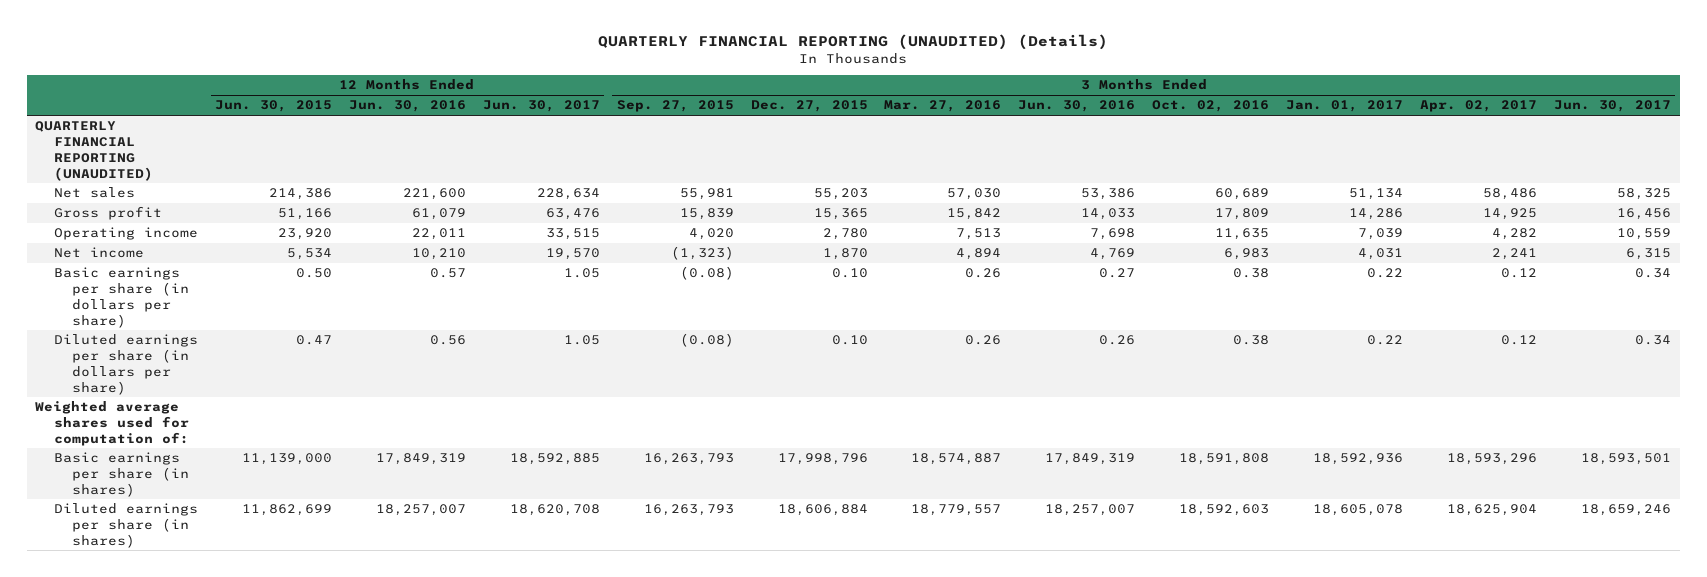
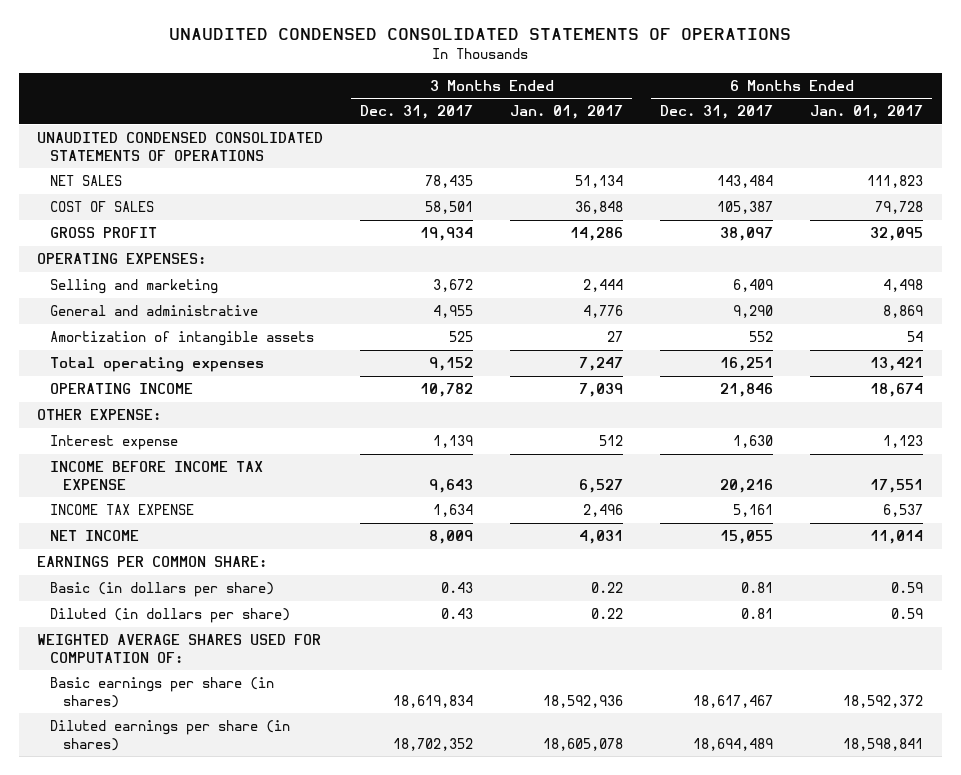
- QUARTERLY FINANCIAL REPORTING (UNAUDITED) (Details)
+ UNAUDITED CONDENSED CONSOLIDATED STATEMENTS OF OPERATIONS
- | 12 Months Ended Jun. 30, 2015 | 12 Months Ended Jun. 30, 2016 | 12 Months Ended Jun. 30, 2017 | 3 Months Ended Sep. 27, 2015 | 3 Months Ended Dec. 27, 2015 | 3 Months Ended Mar. 27, 2016 | 3 Months Ended Jun. 30, 2016 | 3 Months Ended Oct. 02, 2016 | 3 Months Ended Jan. 01, 2017 | 3 Months Ended Apr. 02, 2017 | 3 Months Ended Jun. 30, 2017
+ | 3 Months Ended Dec. 31, 2017 | 3 Months Ended Jan. 01, 2017 | 6 Months Ended Dec. 31, 2017 | 6 Months Ended Jan. 01, 2017
- QUARTERLY FINANCIAL REPORTING (UNAUDITED)
- Net sales | 214,386 | 221,600 | 228,634 | 55,981 | 55,203 | 57,030 | 53,386 | 60,689 | 51,134 | 58,486 | 58,325
- Gross profit | 51,166 | 61,079 | 63,476 | 15,839 | 15,365 | 15,842 | 14,033 | 17,809 | 14,286 | 14,925 | 16,456
- Operating income | 23,920 | 22,011 | 33,515 | 4,020 | 2,780 | 7,513 | 7,698 | 11,635 | 7,039 | 4,282 | 10,559
- Net income | 5,534 | 10,210 | 19,570 | (1,323) | 1,870 | 4,894 | 4,769 | 6,983 | 4,031 | 2,241 | 6,315
- Basic earnings per share (in dollars per share) | 0.50 | 0.57 | 1.05 | (0.08) | 0.10 | 0.26 | 0.27 | 0.38 | 0.22 | 0.12 | 0.34
- Diluted earnings per share (in dollars per share) | 0.47 | 0.56 | 1.05 | (0.08) | 0.10 | 0.26 | 0.26 | 0.38 | 0.22 | 0.12 | 0.34
- Weighted average shares used for computation of:
+ UNAUDITED CONDENSED CONSOLIDATED STATEMENTS OF OPERATIONS
+ NET SALES | 78,435 | 51,134 | 143,484 | 111,823
+ COST OF SALES | 58,501 | 36,848 | 105,387 | 79,728
+ GROSS PROFIT | 19,934 | 14,286 | 38,097 | 32,095
+ OPERATING EXPENSES:
+ Selling and marketing | 3,672 | 2,444 | 6,409 | 4,498
+ General and administrative | 4,955 | 4,776 | 9,290 | 8,869
+ Amortization of intangible assets | 525 | 27 | 552 | 54
+ Total operating expenses | 9,152 | 7,247 | 16,251 | 13,421
+ OPERATING INCOME | 10,782 | 7,039 | 21,846 | 18,674
+ OTHER EXPENSE:
+ Interest expense | 1,139 | 512 | 1,630 | 1,123
+ INCOME BEFORE INCOME TAX EXPENSE | 9,643 | 6,527 | 20,216 | 17,551
+ INCOME TAX EXPENSE | 1,634 | 2,496 | 5,161 | 6,537
+ NET INCOME | 8,009 | 4,031 | 15,055 | 11,014
+ EARNINGS PER COMMON SHARE:
+ Basic (in dollars per share) | 0.43 | 0.22 | 0.81 | 0.59
+ Diluted (in dollars per share) | 0.43 | 0.22 | 0.81 | 0.59
+ WEIGHTED AVERAGE SHARES USED FOR COMPUTATION OF:

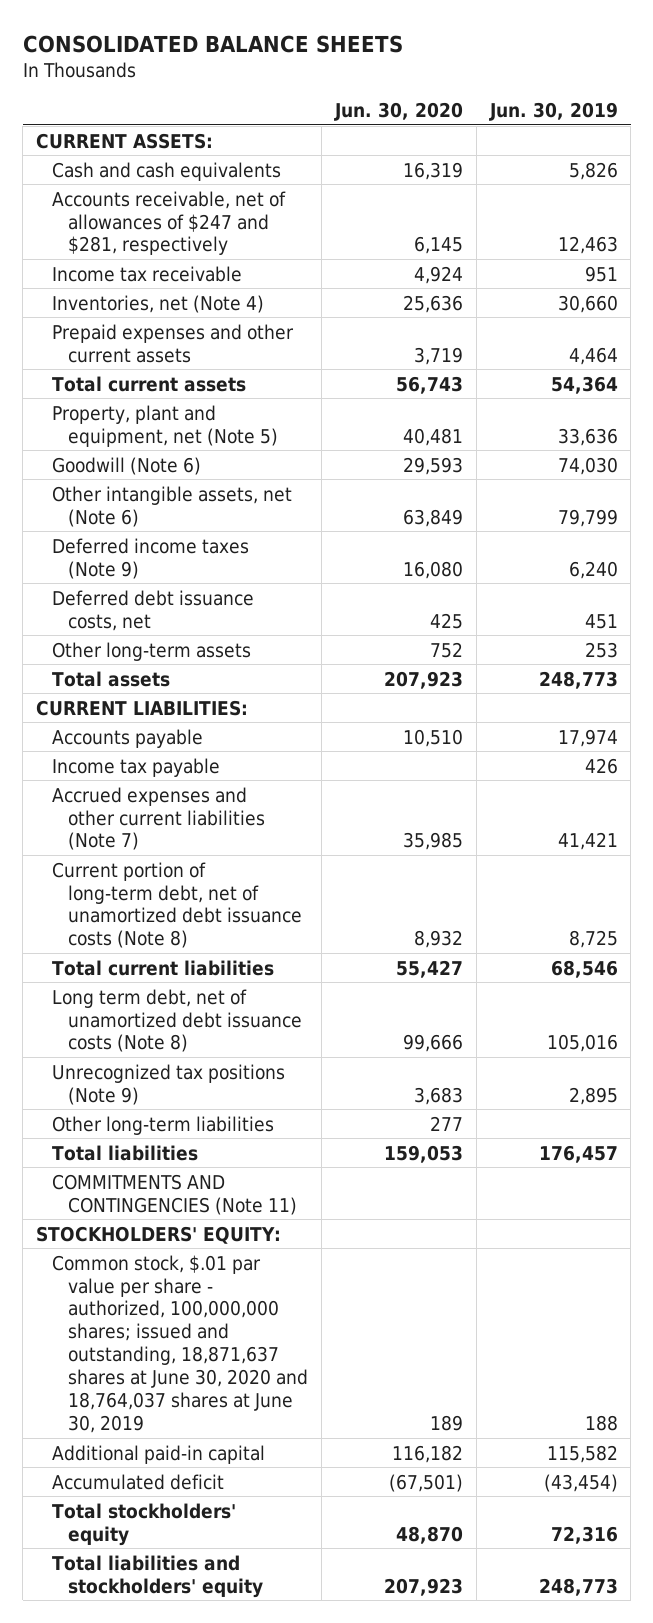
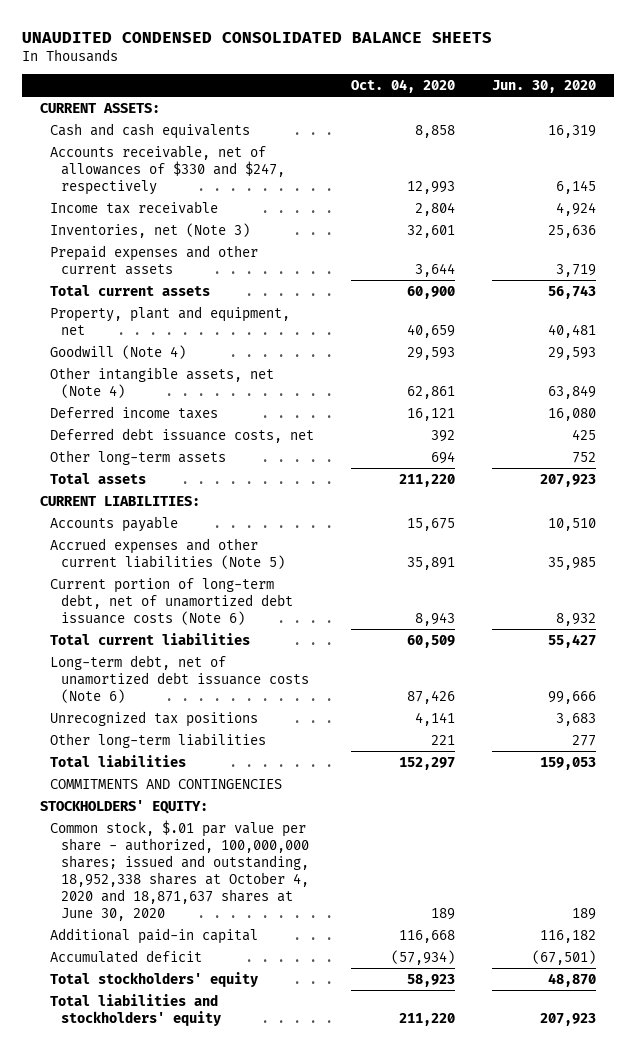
- CONSOLIDATED BALANCE SHEETS
+ UNAUDITED CONDENSED CONSOLIDATED BALANCE SHEETS
- | Jun. 30, 2020 | Jun. 30, 2019
+ | Oct. 04, 2020 | Jun. 30, 2020
- Accounts receivable, net of allowances of $247 and $281, respectively | 6,145 | 12,463
+ Accounts receivable, net of allowances of $330 and $247, respectively | 12,993 | 6,145
- Inventories, net (Note 4) | 25,636 | 30,660
+ Inventories, net (Note 3) | 32,601 | 25,636
- Property, plant and equipment, net (Note 5) | 40,481 | 33,636
- Goodwill (Note 6) | 29,593 | 74,030
- Other intangible assets, net (Note 6) | 63,849 | 79,799
- Deferred income taxes (Note 9) | 16,080 | 6,240
+ Property, plant and equipment, net | 40,659 | 40,481
+ Goodwill (Note 4) | 29,593 | 29,593
+ Other intangible assets, net (Note 4) | 62,861 | 63,849
+ Deferred income taxes | 16,121 | 16,080
- Income tax payable | | 426
- Accrued expenses and other current liabilities (Note 7) | 35,985 | 41,421
- Current portion of long-term debt, net of unamortized debt issuance costs (Note 8) | 8,932 | 8,725
+ Accrued expenses and other current liabilities (Note 5) | 35,891 | 35,985
+ Current portion of long-term debt, net of unamortized debt issuance costs (Note 6) | 8,943 | 8,932
- Long term debt, net of unamortized debt issuance costs (Note 8) | 99,666 | 105,016
- Unrecognized tax positions (Note 9) | 3,683 | 2,895
+ Long-term debt, net of unamortized debt issuance costs (Note 6) | 87,426 | 99,666
+ Unrecognized tax positions | 4,141 | 3,683
- COMMITMENTS AND CONTINGENCIES (Note 11)
+ COMMITMENTS AND CONTINGENCIES
- Common stock, $.01 par value per share - authorized, 100,000,000 shares; issued and outstanding, 18,871,637 shares at June 30, 2020 and 18,764,037 shares at June 30, 2019 | 189 | 188
+ Common stock, $.01 par value per share - authorized, 100,000,000 shares; issued and outstanding, 18,952,338 shares at October 4, 2020 and 18,871,637 shares at June 30, 2020 | 189 | 189

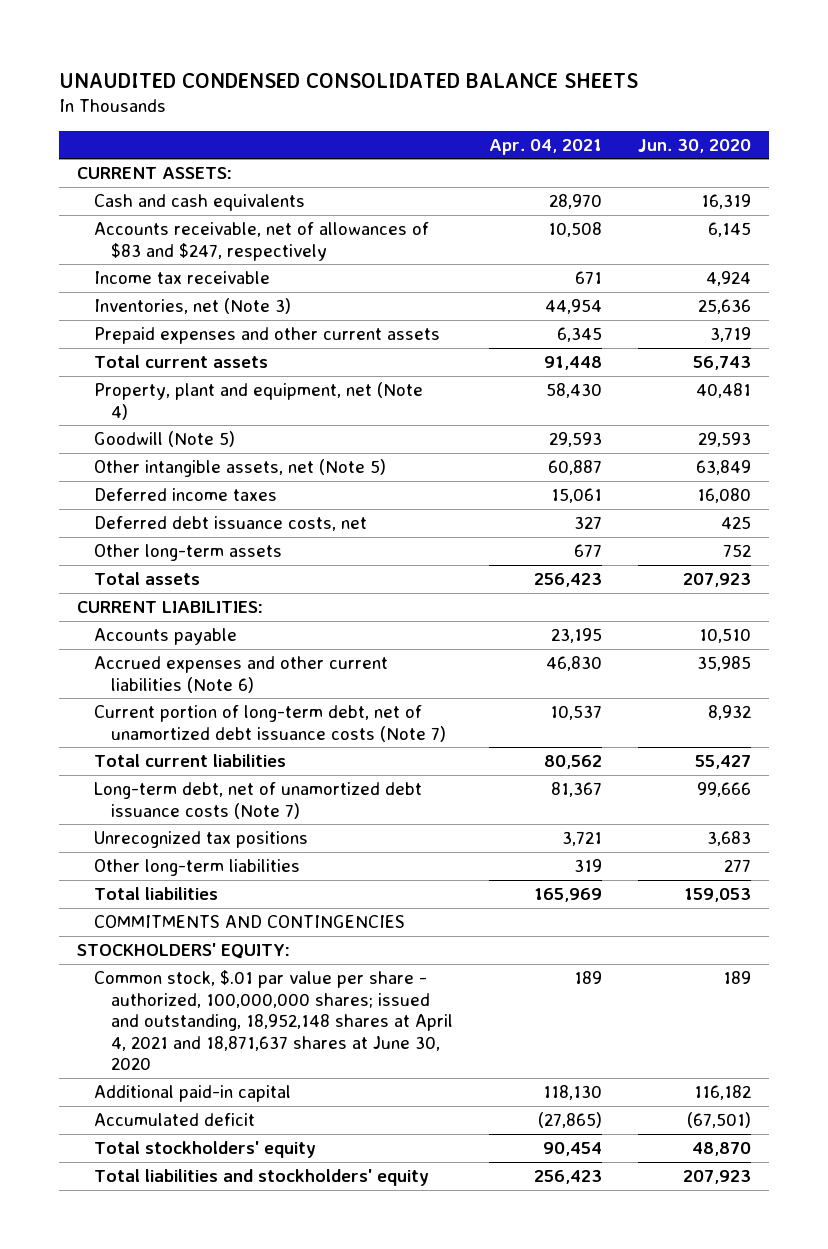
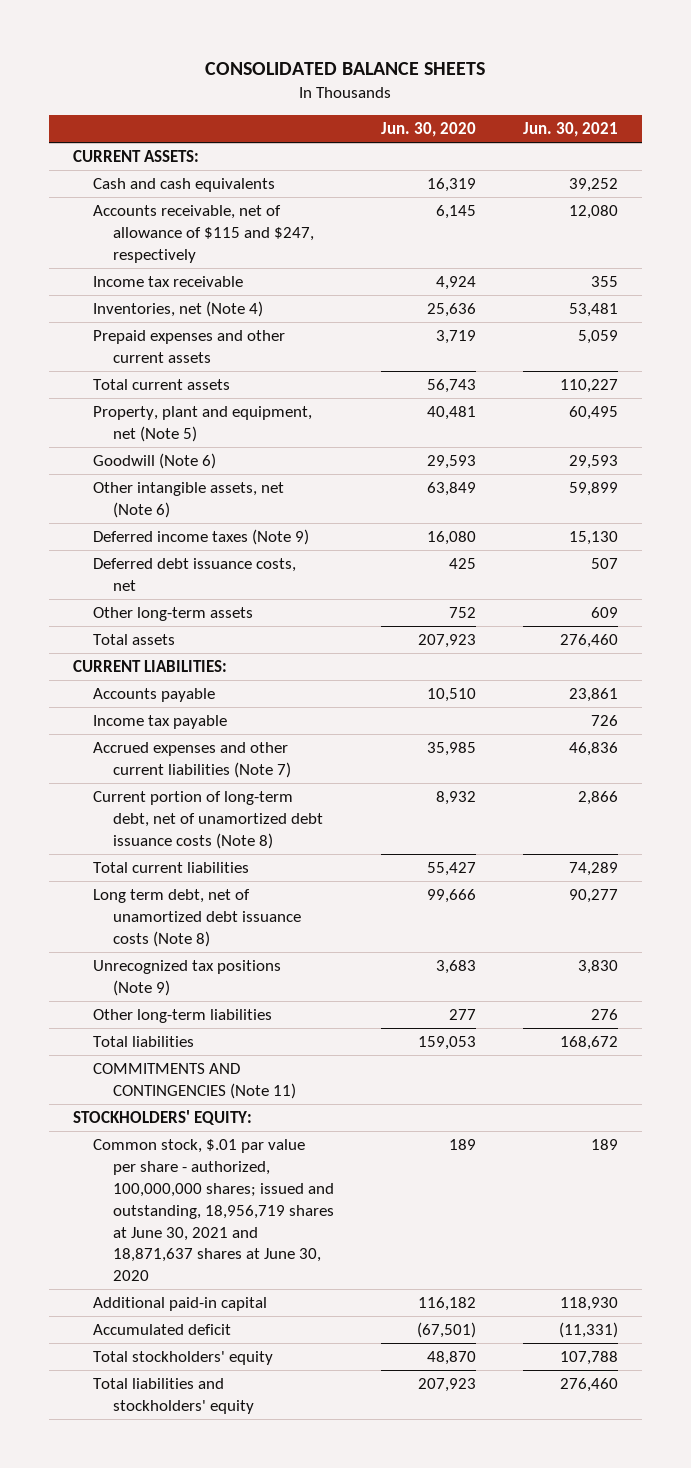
- UNAUDITED CONDENSED CONSOLIDATED BALANCE SHEETS
+ CONSOLIDATED BALANCE SHEETS
- | Apr. 04, 2021 | Jun. 30, 2020
+ | Jun. 30, 2020 | Jun. 30, 2021
- Accounts receivable, net of allowances of $83 and $247, respectively | 10,508 | 6,145
+ Accounts receivable, net of allowance of $115 and $247, respectively | 6,145 | 12,080
- Inventories, net (Note 3) | 44,954 | 25,636
+ Inventories, net (Note 4) | 25,636 | 53,481
- Property, plant and equipment, net (Note 4) | 58,430 | 40,481
- Goodwill (Note 5) | 29,593 | 29,593
- Other intangible assets, net (Note 5) | 60,887 | 63,849
- Deferred income taxes | 15,061 | 16,080
+ Property, plant and equipment, net (Note 5) | 40,481 | 60,495
+ Goodwill (Note 6) | 29,593 | 29,593
+ Other intangible assets, net (Note 6) | 63,849 | 59,899
+ Deferred income taxes (Note 9) | 16,080 | 15,130
- Accrued expenses and other current liabilities (Note 6) | 46,830 | 35,985
- Current portion of long-term debt, net of unamortized debt issuance costs (Note 7) | 10,537 | 8,932
+ Income tax payable | | 726
+ Accrued expenses and other current liabilities (Note 7) | 35,985 | 46,836
+ Current portion of long-term debt, net of unamortized debt issuance costs (Note 8) | 8,932 | 2,866
- Long-term debt, net of unamortized debt issuance costs (Note 7) | 81,367 | 99,666
- Unrecognized tax positions | 3,721 | 3,683
+ Long term debt, net of unamortized debt issuance costs (Note 8) | 99,666 | 90,277
+ Unrecognized tax positions (Note 9) | 3,683 | 3,830
- COMMITMENTS AND CONTINGENCIES
+ COMMITMENTS AND CONTINGENCIES (Note 11)
- Common stock, $.01 par value per share - authorized, 100,000,000 shares; issued and outstanding, 18,952,148 shares at April 4, 2021 and 18,871,637 shares at June 30, 2020 | 189 | 189
+ Common stock, $.01 par value per share - authorized, 100,000,000 shares; issued and outstanding, 18,956,719 shares at June 30, 2021 and 18,871,637 shares at June 30, 2020 | 189 | 189

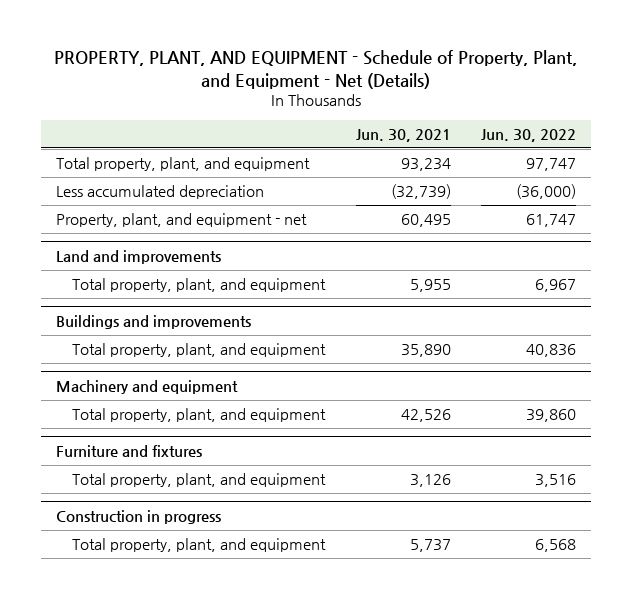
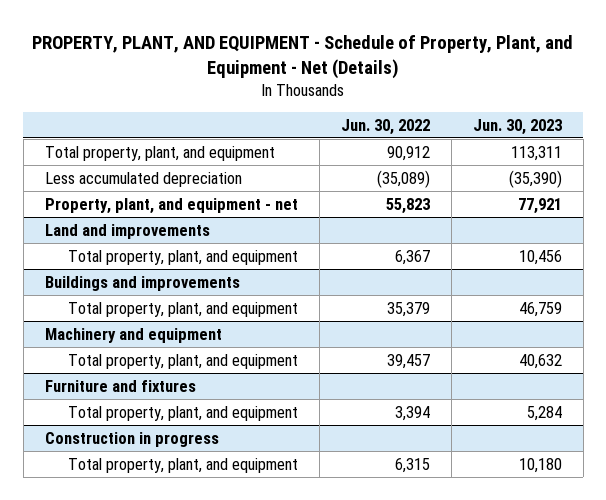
- | Jun. 30, 2021 | Jun. 30, 2022
+ | Jun. 30, 2022 | Jun. 30, 2023
- Total property, plant, and equipment | 93,234 | 97,747
- Less accumulated depreciation | (32,739) | (36,000)
- Property, plant, and equipment - net | 60,495 | 61,747
+ Total property, plant, and equipment | 90,912 | 113,311
+ Less accumulated depreciation | (35,089) | (35,390)
+ Property, plant, and equipment - net | 55,823 | 77,921
@ Land and improvements
- Total property, plant, and equipment | 5,955 | 6,967
+ Total property, plant, and equipment | 6,367 | 10,456
@ Buildings and improvements
- Total property, plant, and equipment | 35,890 | 40,836
+ Total property, plant, and equipment | 35,379 | 46,759
@ Machinery and equipment
- Total property, plant, and equipment | 42,526 | 39,860
+ Total property, plant, and equipment | 39,457 | 40,632
@ Furniture and fixtures
- Total property, plant, and equipment | 3,126 | 3,516
+ Total property, plant, and equipment | 3,394 | 5,284
@ Construction in progress
- Total property, plant, and equipment | 5,737 | 6,568
+ Total property, plant, and equipment | 6,315 | 10,180

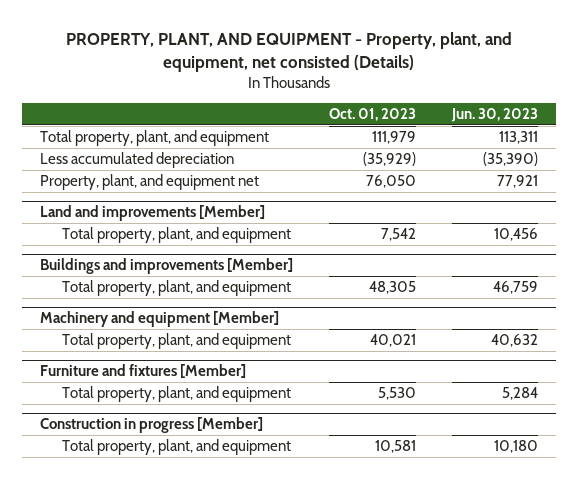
- PROPERTY, PLANT, AND EQUIPMENT - Schedule of Property, Plant, and Equipment - Net (Details)
+ PROPERTY, PLANT, AND EQUIPMENT - Property, plant, and equipment, net consisted (Details)
- | Jun. 30, 2022 | Jun. 30, 2023
+ | Oct. 01, 2023 | Jun. 30, 2023
- Property, plant, and equipment - net | 55,823 | 77,921
- Land and improvements
+ Property, plant, and equipment net | 76,050 | 77,921
+ Land and improvements [Member]
- Buildings and improvements
+ Buildings and improvements [Member]
- Machinery and equipment
+ Machinery and equipment [Member]
- Furniture and fixtures
+ Furniture and fixtures [Member]
- Construction in progress
+ Construction in progress [Member]

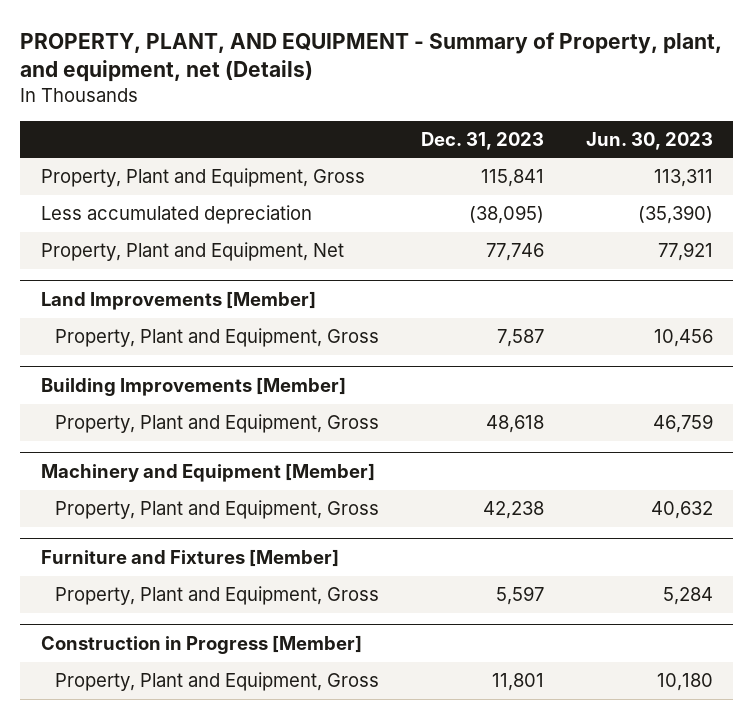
- PROPERTY, PLANT, AND EQUIPMENT - Property, plant, and equipment, net consisted (Details)
+ PROPERTY, PLANT, AND EQUIPMENT - Summary of Property, plant, and equipment, net (Details)
- | Oct. 01, 2023 | Jun. 30, 2023
+ | Dec. 31, 2023 | Jun. 30, 2023
- Total property, plant, and equipment | 111,979 | 113,311
+ Property, Plant and Equipment, Gross | 115,841 | 113,311
- Property, plant, and equipment net | 76,050 | 77,921
- Land and improvements [Member]
- Total property, plant, and equipment | 7,542 | 10,456
- Buildings and improvements [Member]
- Total property, plant, and equipment | 48,305 | 46,759
- Machinery and equipment [Member]
- Total property, plant, and equipment | 40,021 | 40,632
- Furniture and fixtures [Member]
- Total property, plant, and equipment | 5,530 | 5,284
- Construction in progress [Member]
- Total property, plant, and equipment | 10,581 | 10,180
+ Property, Plant and Equipment, Net | 77,746 | 77,921
+ Land Improvements [Member]
+ Property, Plant and Equipment, Gross | 7,587 | 10,456
+ Building Improvements [Member]
+ Property, Plant and Equipment, Gross | 48,618 | 46,759
+ Machinery and Equipment [Member]
+ Property, Plant and Equipment, Gross | 42,238 | 40,632
+ Furniture and Fixtures [Member]
+ Property, Plant and Equipment, Gross | 5,597 | 5,284
+ Construction in Progress [Member]
+ Property, Plant and Equipment, Gross | 11,801 | 10,180

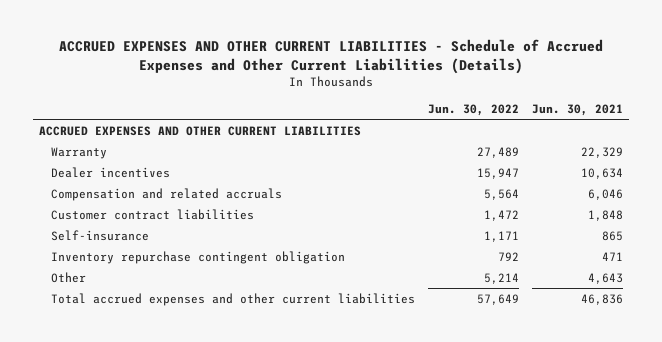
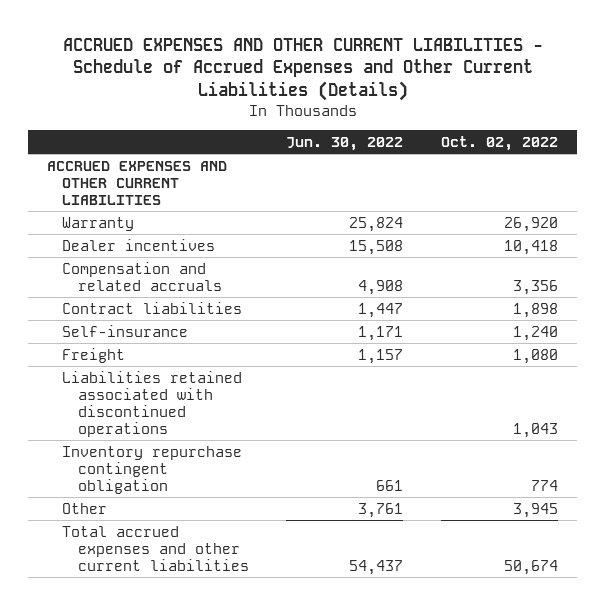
- | Jun. 30, 2022 | Jun. 30, 2021
+ | Jun. 30, 2022 | Oct. 02, 2022
- Warranty | 27,489 | 22,329
- Dealer incentives | 15,947 | 10,634
- Compensation and related accruals | 5,564 | 6,046
- Customer contract liabilities | 1,472 | 1,848
+ Warranty | 25,824 | 26,920
+ Dealer incentives | 15,508 | 10,418
+ Compensation and related accruals | 4,908 | 3,356
+ Contract liabilities | 1,447 | 1,898
- Inventory repurchase contingent obligation | 792 | 471
- Other | 5,214 | 4,643
- Total accrued expenses and other current liabilities | 57,649 | 46,836
+ Freight | 1,157 | 1,080
+ Liabilities retained associated with discontinued operations | | 1,043
+ Inventory repurchase contingent obligation | 661 | 774
+ Other | 3,761 | 3,945
+ Total accrued expenses and other current liabilities | 54,437 | 50,674

